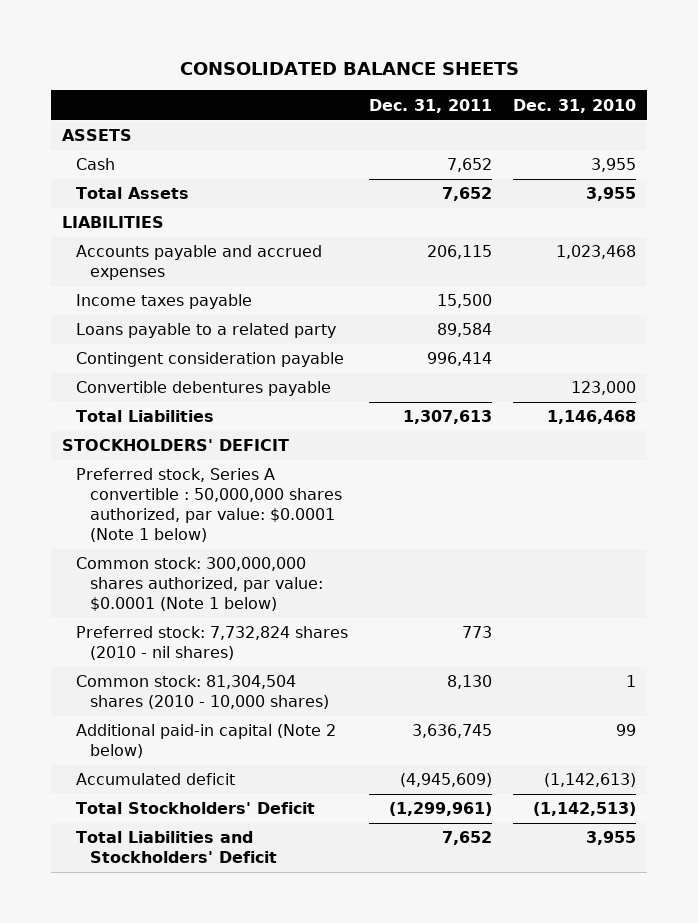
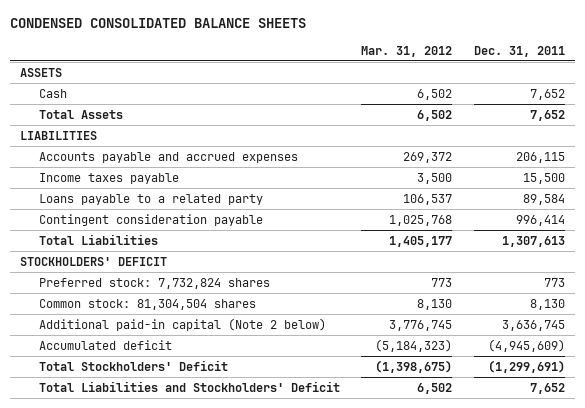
- CONSOLIDATED BALANCE SHEETS
+ CONDENSED CONSOLIDATED BALANCE SHEETS
- | Dec. 31, 2011 | Dec. 31, 2010
+ | Mar. 31, 2012 | Dec. 31, 2011
- Convertible debentures payable | | 123,000
- Preferred stock, Series A convertible : 50,000,000 shares authorized, par value: $0.0001 (Note 1 below)
- Common stock: 300,000,000 shares authorized, par value: $0.0001 (Note 1 below)
- Preferred stock: 7,732,824 shares (2010 - nil shares) | 773 |
- Common stock: 81,304,504 shares (2010 - 10,000 shares) | 8,130 | 1
+ Preferred stock: 7,732,824 shares | 773 | 773
+ Common stock: 81,304,504 shares | 8,130 | 8,130
- Total Stockholders' Deficit | (1,299,961) | (1,142,513)
+ Total Stockholders' Deficit | (1,398,675) | (1,299,691)

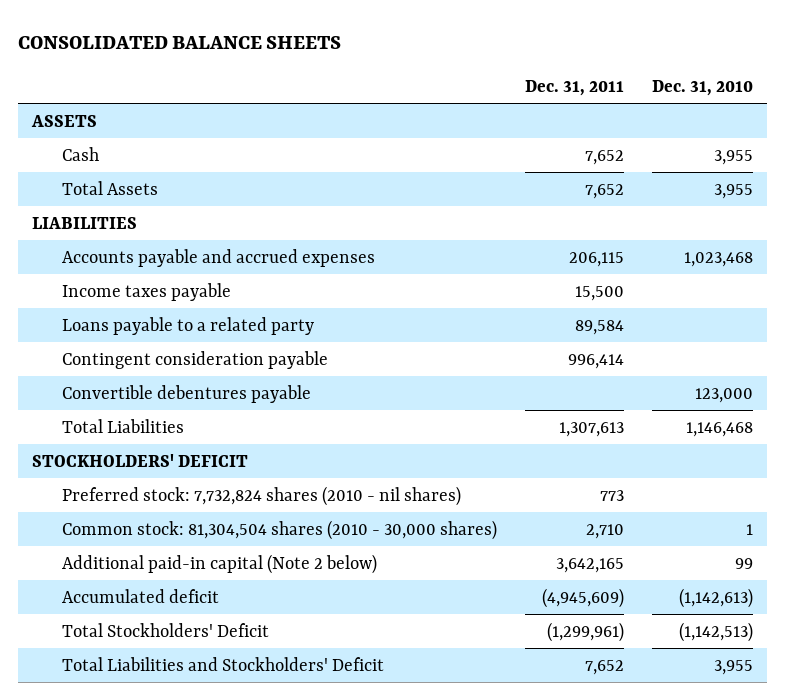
- CONDENSED CONSOLIDATED BALANCE SHEETS
+ CONSOLIDATED BALANCE SHEETS
- | Mar. 31, 2012 | Dec. 31, 2011
+ | Dec. 31, 2011 | Dec. 31, 2010
+ Convertible debentures payable | | 123,000
- Preferred stock: 7,732,824 shares | 773 | 773
- Common stock: 81,304,504 shares | 8,130 | 8,130
- Additional paid-in capital (Note 2 below) | 3,776,745 | 3,636,745
+ Preferred stock: 7,732,824 shares (2010 - nil shares) | 773 |
+ Common stock: 81,304,504 shares (2010 - 30,000 shares) | 2,710 | 1
+ Additional paid-in capital (Note 2 below) | 3,642,165 | 99
- Total Stockholders' Deficit | (1,398,675) | (1,299,691)
+ Total Stockholders' Deficit | (1,299,961) | (1,142,513)

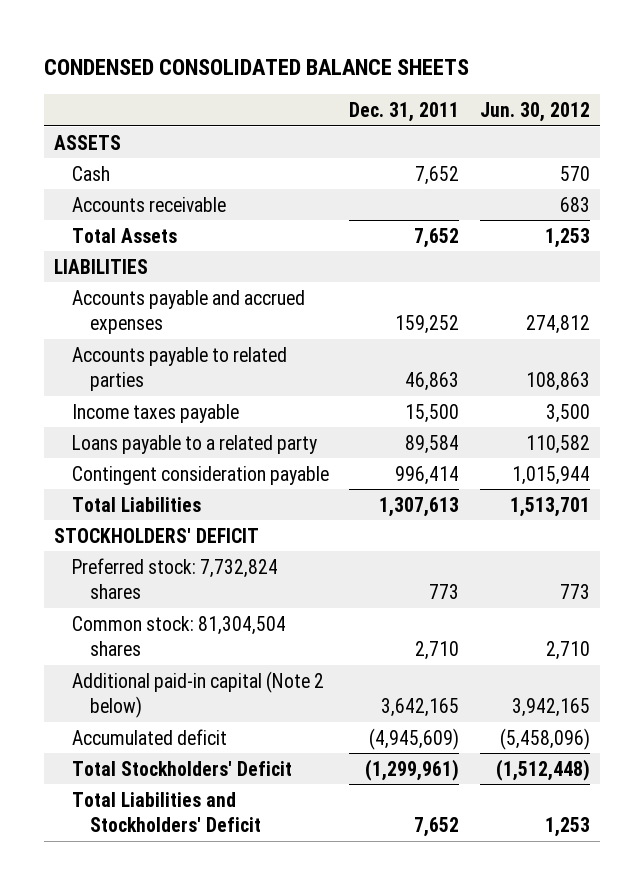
- CONSOLIDATED BALANCE SHEETS
+ CONDENSED CONSOLIDATED BALANCE SHEETS
- | Dec. 31, 2011 | Dec. 31, 2010
+ | Dec. 31, 2011 | Jun. 30, 2012
+ Accounts receivable | | 683
- Accounts payable and accrued expenses | 206,115 | 1,023,468
+ Accounts payable and accrued expenses | 159,252 | 274,812
+ Accounts payable to related parties | 46,863 | 108,863
- Convertible debentures payable | | 123,000
- Preferred stock: 7,732,824 shares (2010 - nil shares) | 773 |
- Common stock: 81,304,504 shares (2010 - 30,000 shares) | 2,710 | 1
+ Preferred stock: 7,732,824 shares | 773 | 773
+ Common stock: 81,304,504 shares | 2,710 | 2,710

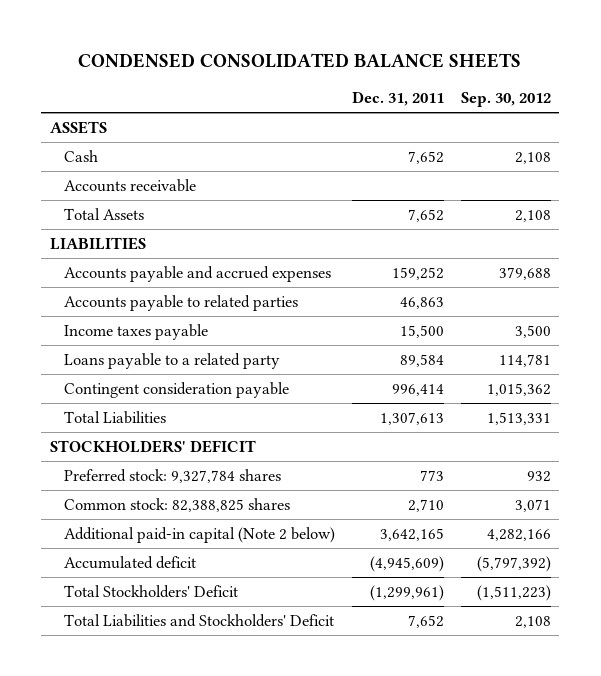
- | Dec. 31, 2011 | Jun. 30, 2012
+ | Dec. 31, 2011 | Sep. 30, 2012
- Preferred stock: 7,732,824 shares | 773 | 773
- Common stock: 81,304,504 shares | 2,710 | 2,710
+ Preferred stock: 9,327,784 shares | 773 | 932
+ Common stock: 82,388,825 shares | 2,710 | 3,071

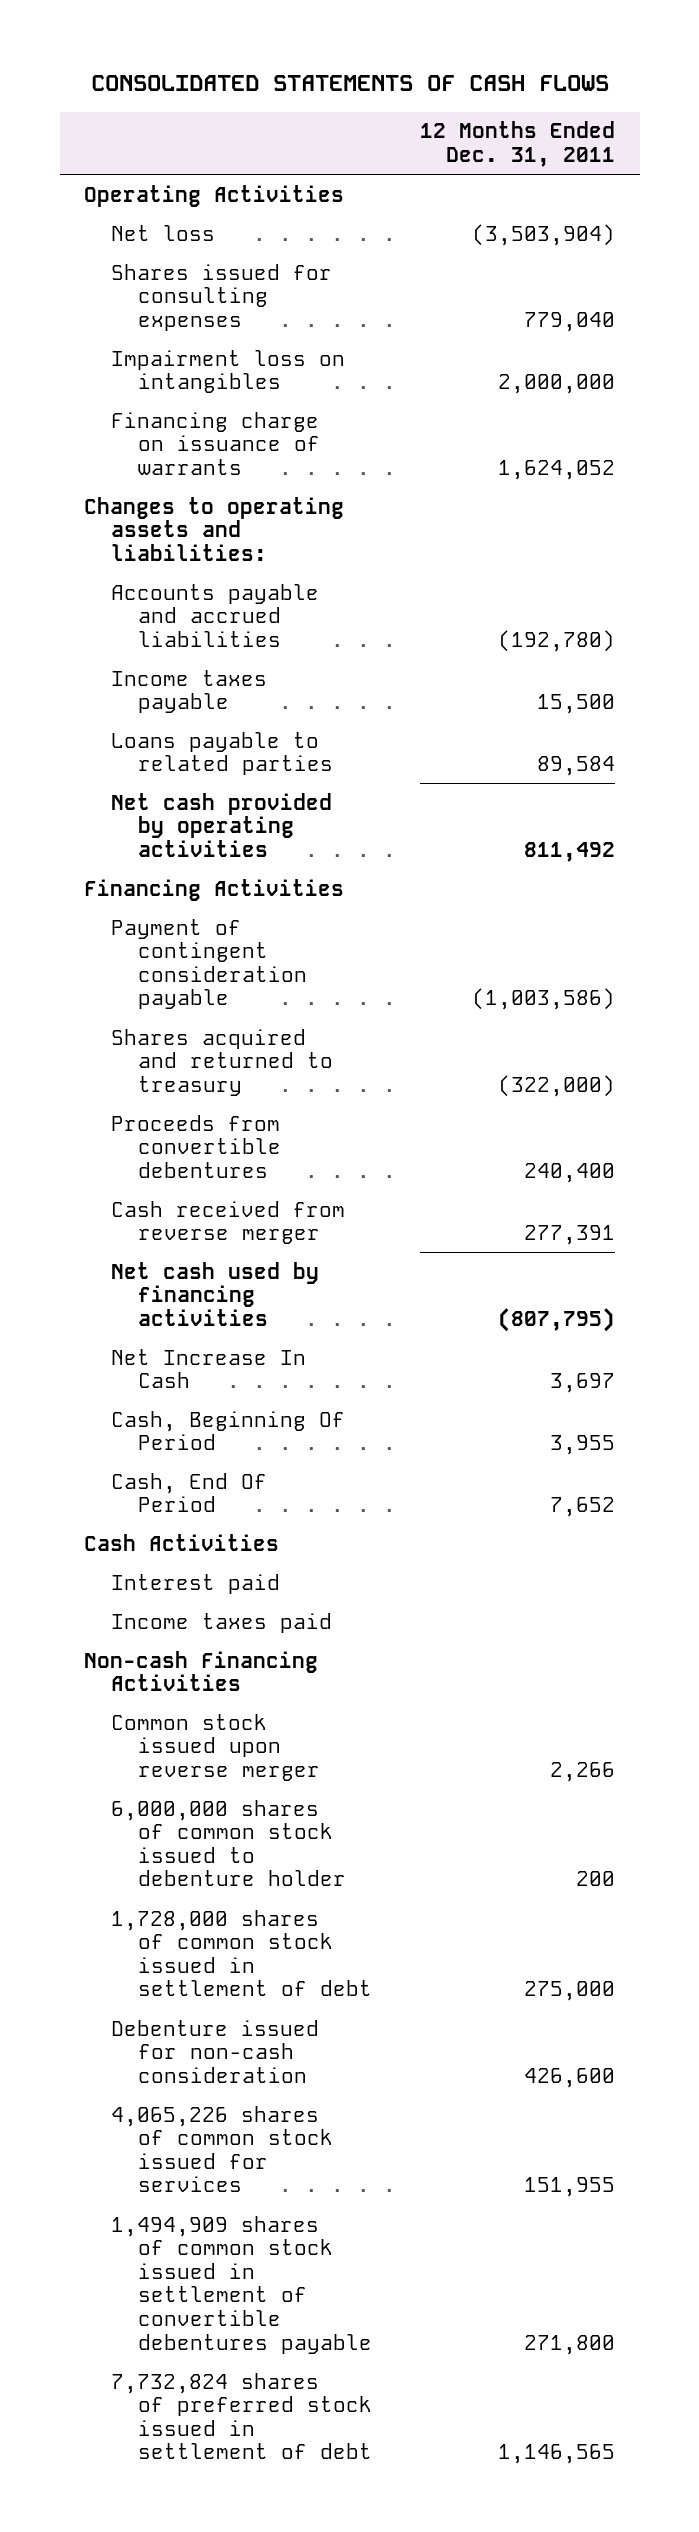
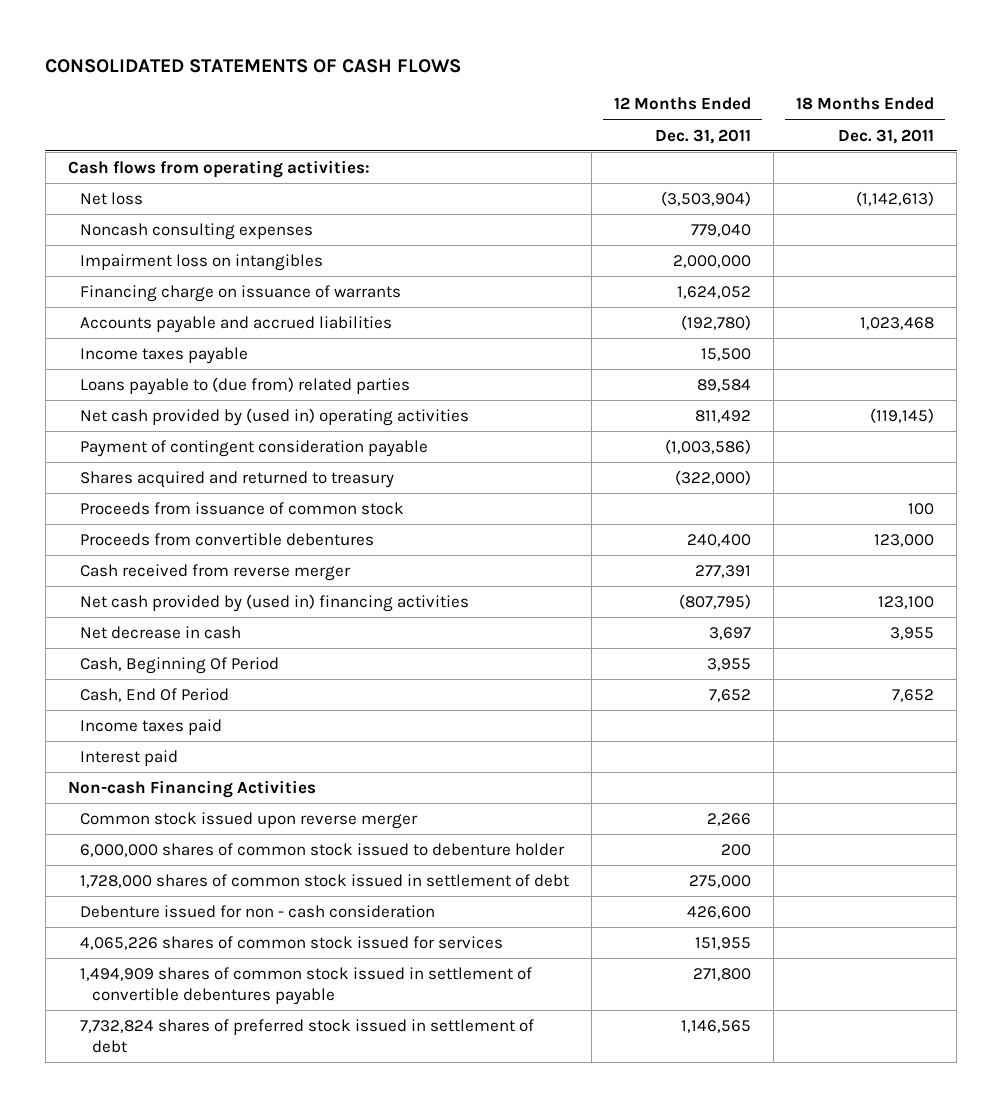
- | 12 Months Ended Dec. 31, 2011
+ | 12 Months Ended Dec. 31, 2011 | 18 Months Ended Dec. 31, 2011
- Operating Activities
+ Cash flows from operating activities:
- Shares issued for consulting expenses | 779,040
+ Noncash consulting expenses | 779,040 |
- Changes to operating assets and liabilities:
- Loans payable to related parties | 89,584
- Net cash provided by operating activities | 811,492
- Financing Activities
+ Loans payable to (due from) related parties | 89,584 |
+ Net cash provided by (used in) operating activities | 811,492 | (119,145)
+ Proceeds from issuance of common stock | | 100
- Net cash used by financing activities | (807,795)
- Net Increase In Cash | 3,697
+ Net cash provided by (used in) financing activities | (807,795) | 123,100
+ Net decrease in cash | 3,697 | 3,955
- Cash Activities
moved down: Interest paid
- Debenture issued for non-cash consideration | 426,600
+ Debenture issued for non - cash consideration | 426,600 |

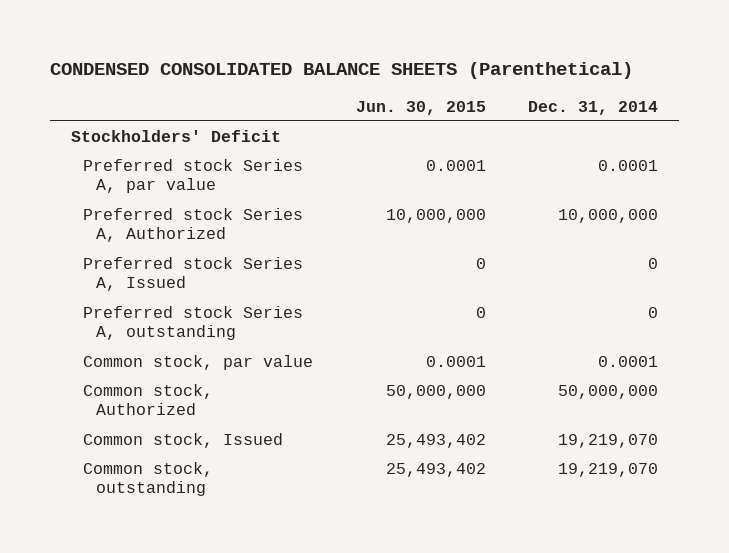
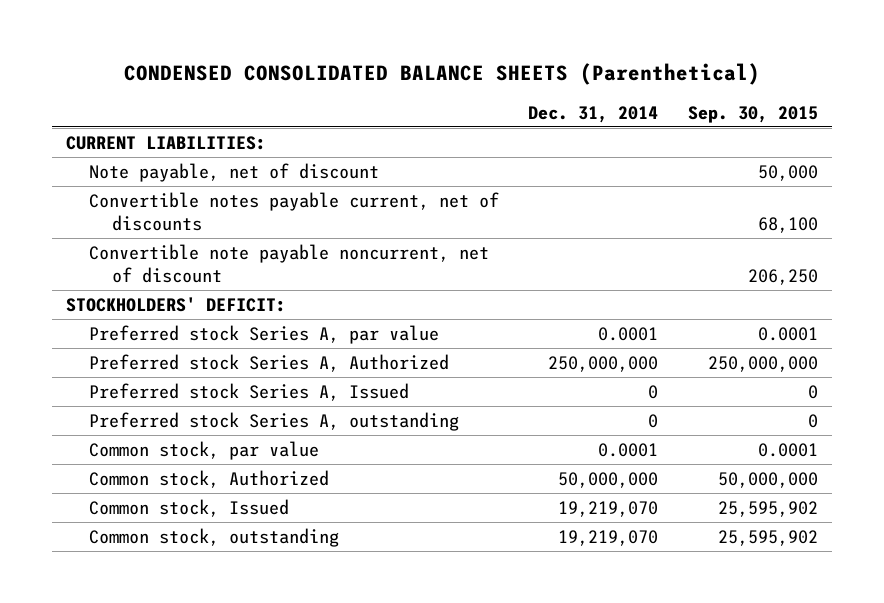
- | Jun. 30, 2015 | Dec. 31, 2014
+ | Dec. 31, 2014 | Sep. 30, 2015
- Stockholders' Deficit
+ CURRENT LIABILITIES:
+ Note payable, net of discount | | 50,000
+ Convertible notes payable current, net of discounts | | 68,100
+ Convertible note payable noncurrent, net of discount | | 206,250
+ STOCKHOLDERS' DEFICIT:
- Preferred stock Series A, Authorized | 10,000,000 | 10,000,000
+ Preferred stock Series A, Authorized | 250,000,000 | 250,000,000

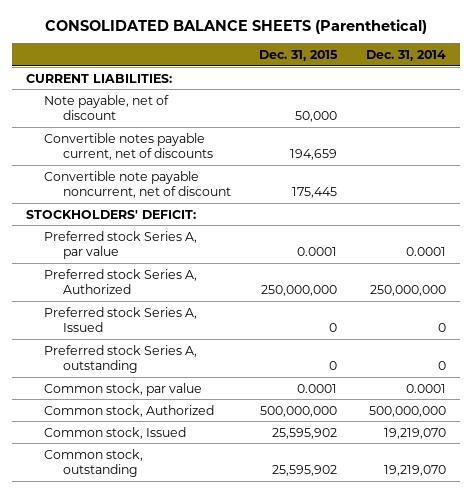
- CONDENSED CONSOLIDATED BALANCE SHEETS (Parenthetical)
+ CONSOLIDATED BALANCE SHEETS (Parenthetical)
- | Dec. 31, 2014 | Sep. 30, 2015
+ | Dec. 31, 2015 | Dec. 31, 2014
- Common stock, Authorized | 50,000,000 | 50,000,000
+ Common stock, Authorized | 500,000,000 | 500,000,000

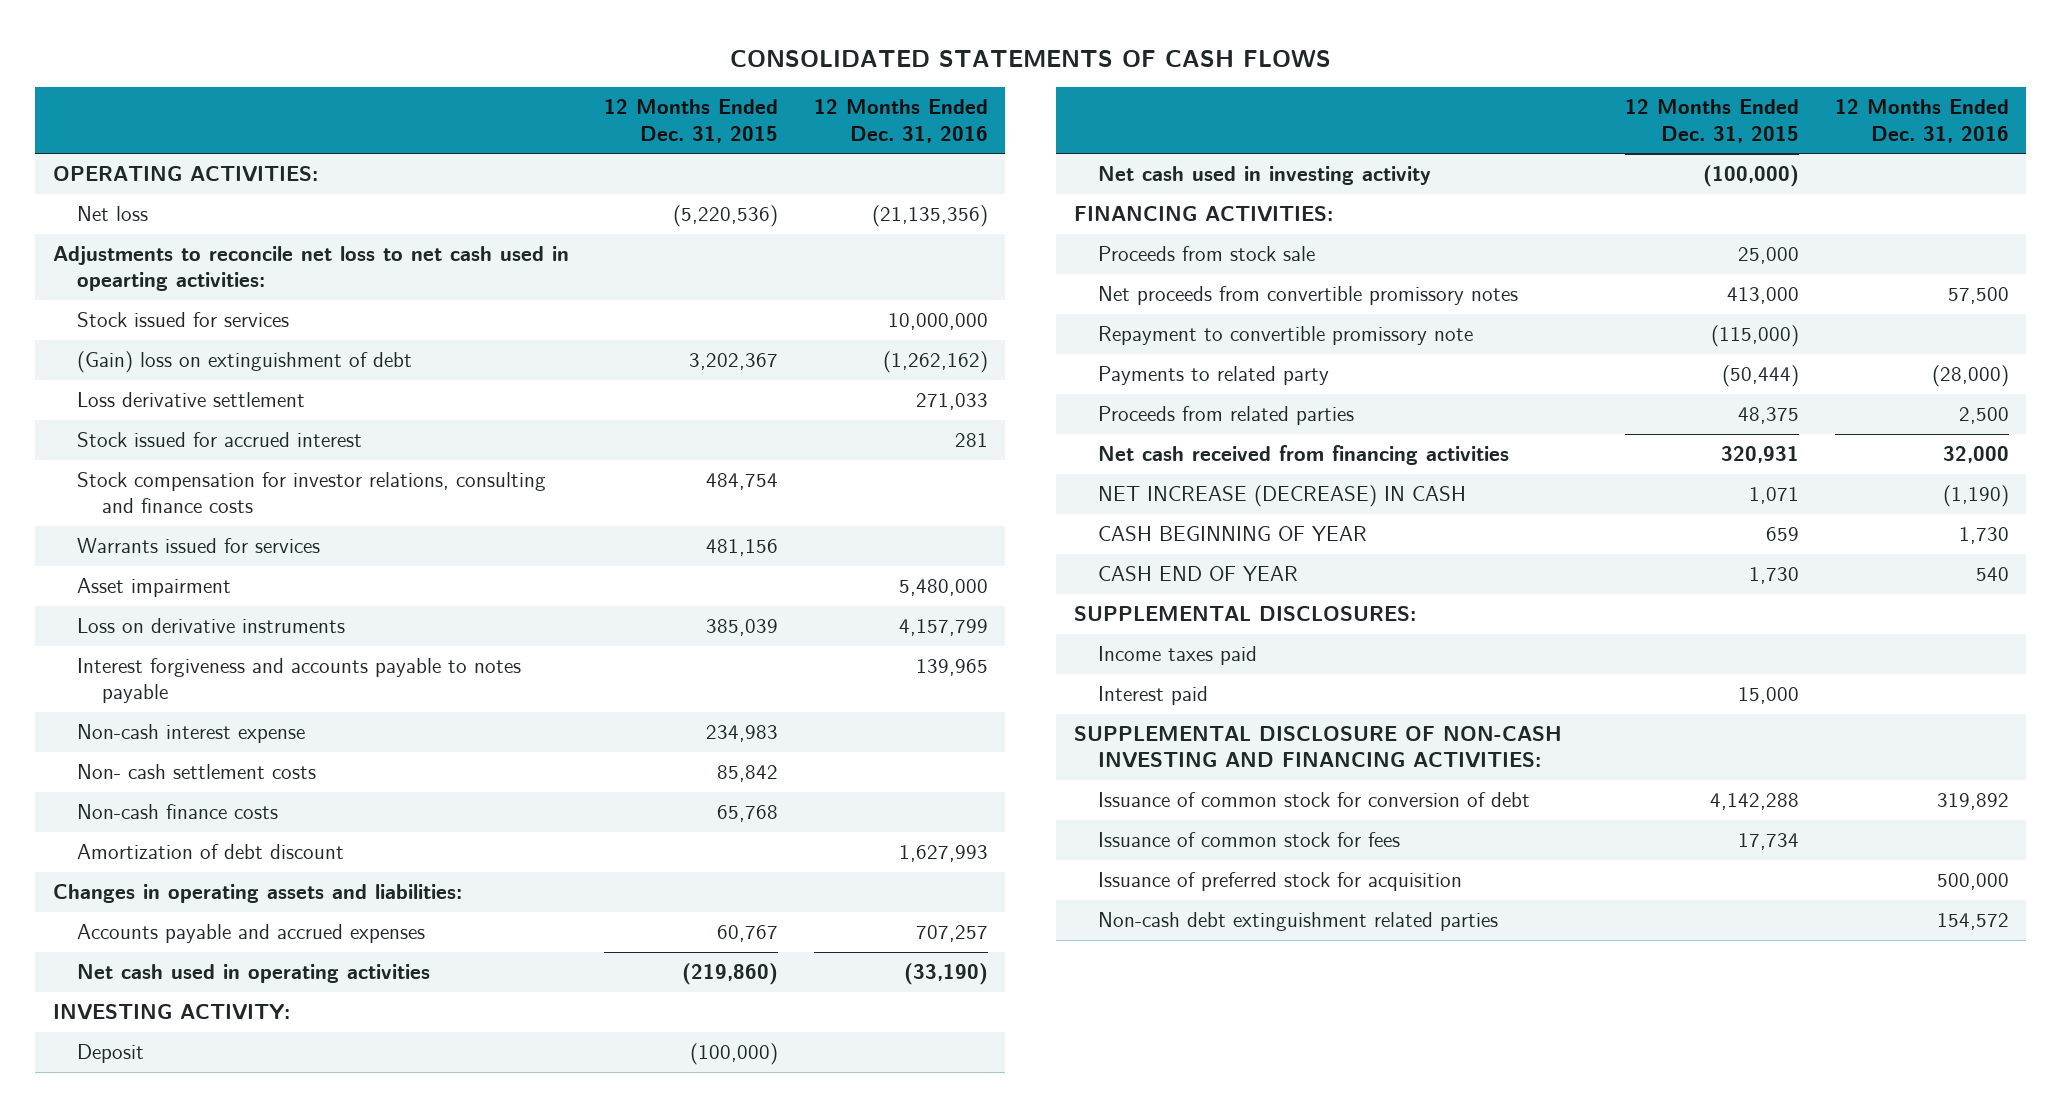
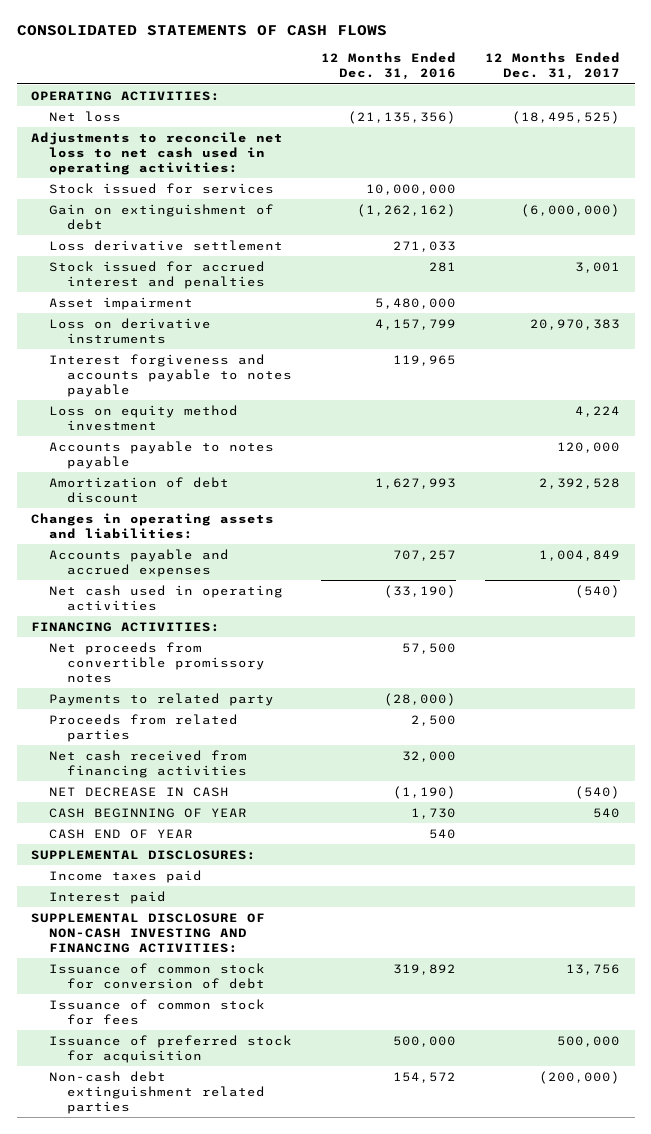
- | 12 Months Ended Dec. 31, 2015 | 12 Months Ended Dec. 31, 2016
+ | 12 Months Ended Dec. 31, 2016 | 12 Months Ended Dec. 31, 2017
- Adjustments to reconcile net loss to net cash used in opearting activities:
+ Adjustments to reconcile net loss to net cash used in operating activities:
- (Gain) loss on extinguishment of debt | 3,202,367 | (1,262,162)
+ Gain on extinguishment of debt | (1,262,162) | (6,000,000)
- Stock issued for accrued interest | | 281
- Stock compensation for investor relations, consulting and finance costs | 484,754 |
- Warrants issued for services | 481,156 |
+ Stock issued for accrued interest and penalties | 281 | 3,001
- Interest forgiveness and accounts payable to notes payable | | 139,965
- Non-cash interest expense | 234,983 |
- Non- cash settlement costs | 85,842 |
- Non-cash finance costs | 65,768 |
+ Interest forgiveness and accounts payable to notes payable | 119,965 |
+ Loss on equity method investment | | 4,224
+ Accounts payable to notes payable | | 120,000
- INVESTING ACTIVITY:
- Deposit | (100,000) |
- Net cash used in investing activity | (100,000) |
- Proceeds from stock sale | 25,000 |
- Repayment to convertible promissory note | (115,000) |
- NET INCREASE (DECREASE) IN CASH | 1,071 | (1,190)
+ NET DECREASE IN CASH | (1,190) | (540)

